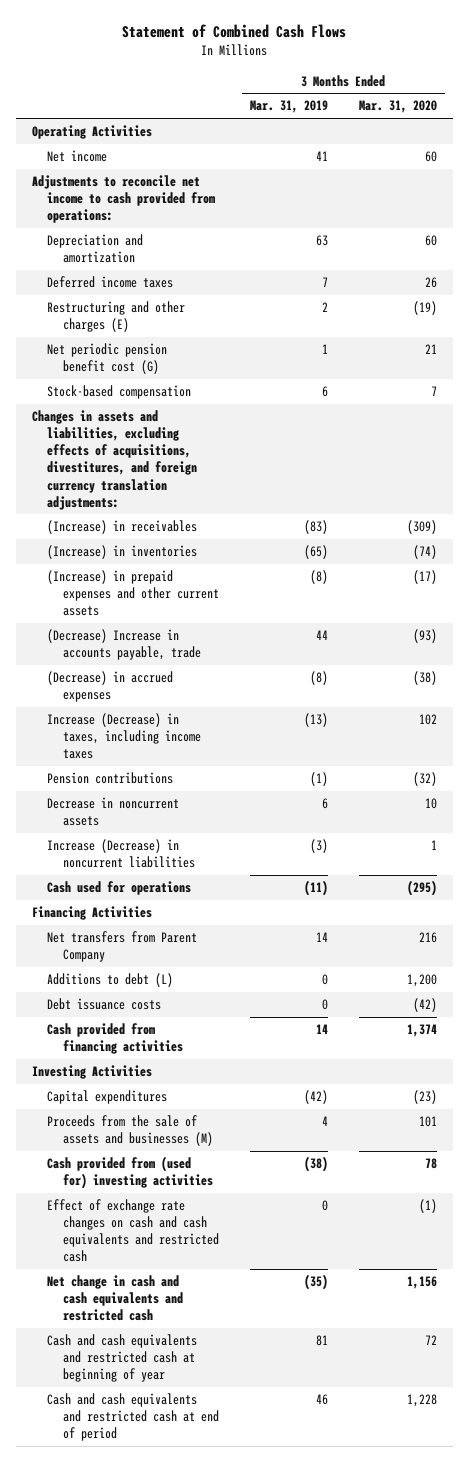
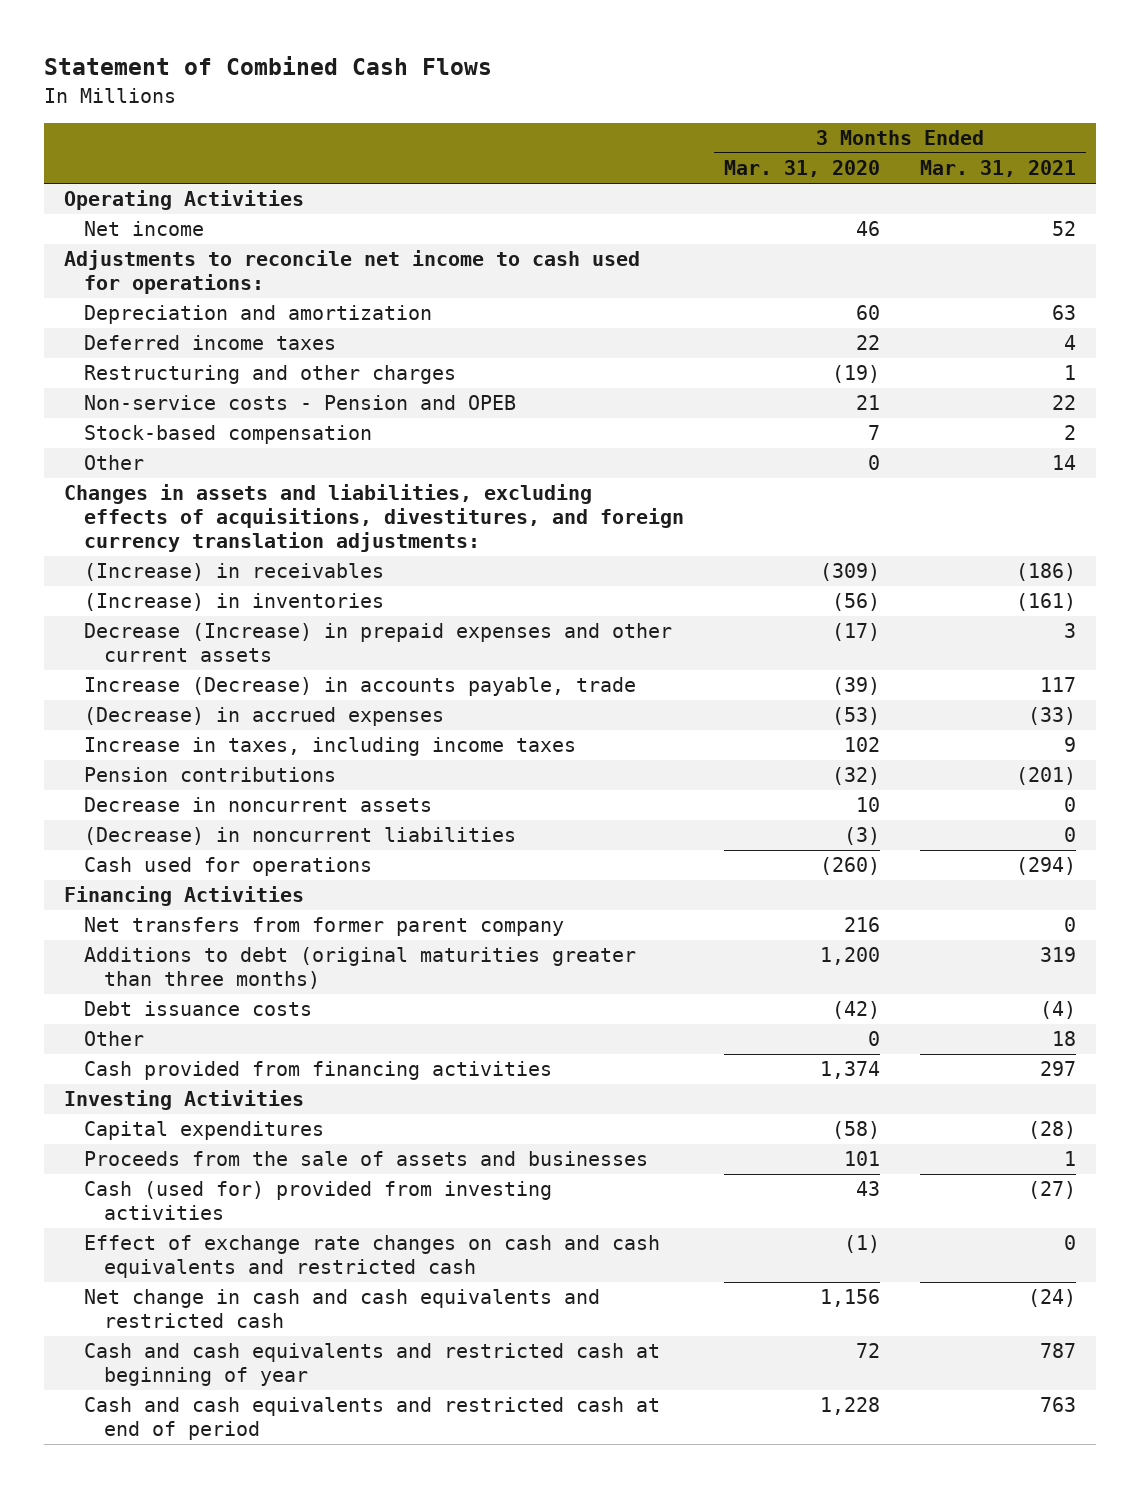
- | 3 Months Ended Mar. 31, 2019 | 3 Months Ended Mar. 31, 2020
+ | 3 Months Ended Mar. 31, 2020 | 3 Months Ended Mar. 31, 2021
- Net income | 41 | 60
- Adjustments to reconcile net income to cash provided from operations:
+ Net income | 46 | 52
+ Adjustments to reconcile net income to cash used for operations:
- Deferred income taxes | 7 | 26
- Restructuring and other charges (E) | 2 | (19)
- Net periodic pension benefit cost (G) | 1 | 21
+ Deferred income taxes | 22 | 4
+ Restructuring and other charges | (19) | 1
+ Non-service costs - Pension and OPEB | 21 | 22
+ Other | 0 | 14
- (Increase) in inventories | (65) | (74)
- (Increase) in prepaid expenses and other current assets | (8) | (17)
- (Decrease) Increase in accounts payable, trade | 44 | (93)
- (Decrease) in accrued expenses | (8) | (38)
- Increase (Decrease) in taxes, including income taxes | (13) | 102
+ (Increase) in inventories | (56) | (161)
+ Decrease (Increase) in prepaid expenses and other current assets | (17) | 3
+ Increase (Decrease) in accounts payable, trade | (39) | 117
+ (Decrease) in accrued expenses | (53) | (33)
+ Increase in taxes, including income taxes | 102 | 9
- Increase (Decrease) in noncurrent liabilities | (3) | 1
- Cash used for operations | (11) | (295)
+ (Decrease) in noncurrent liabilities | (3) | 0
+ Cash used for operations | (260) | (294)
- Net transfers from Parent Company | 14 | 216
- Additions to debt (L) | 0 | 1,200
+ Net transfers from former parent company | 216 | 0
+ Additions to debt (original maturities greater than three months) | 1,200 | 319
+ Other | 0 | 18
- Capital expenditures | (42) | (23)
- Proceeds from the sale of assets and businesses (M) | 4 | 101
- Cash provided from (used for) investing activities | (38) | 78
+ Capital expenditures | (58) | (28)
+ Proceeds from the sale of assets and businesses | 101 | 1
+ Cash (used for) provided from investing activities | 43 | (27)

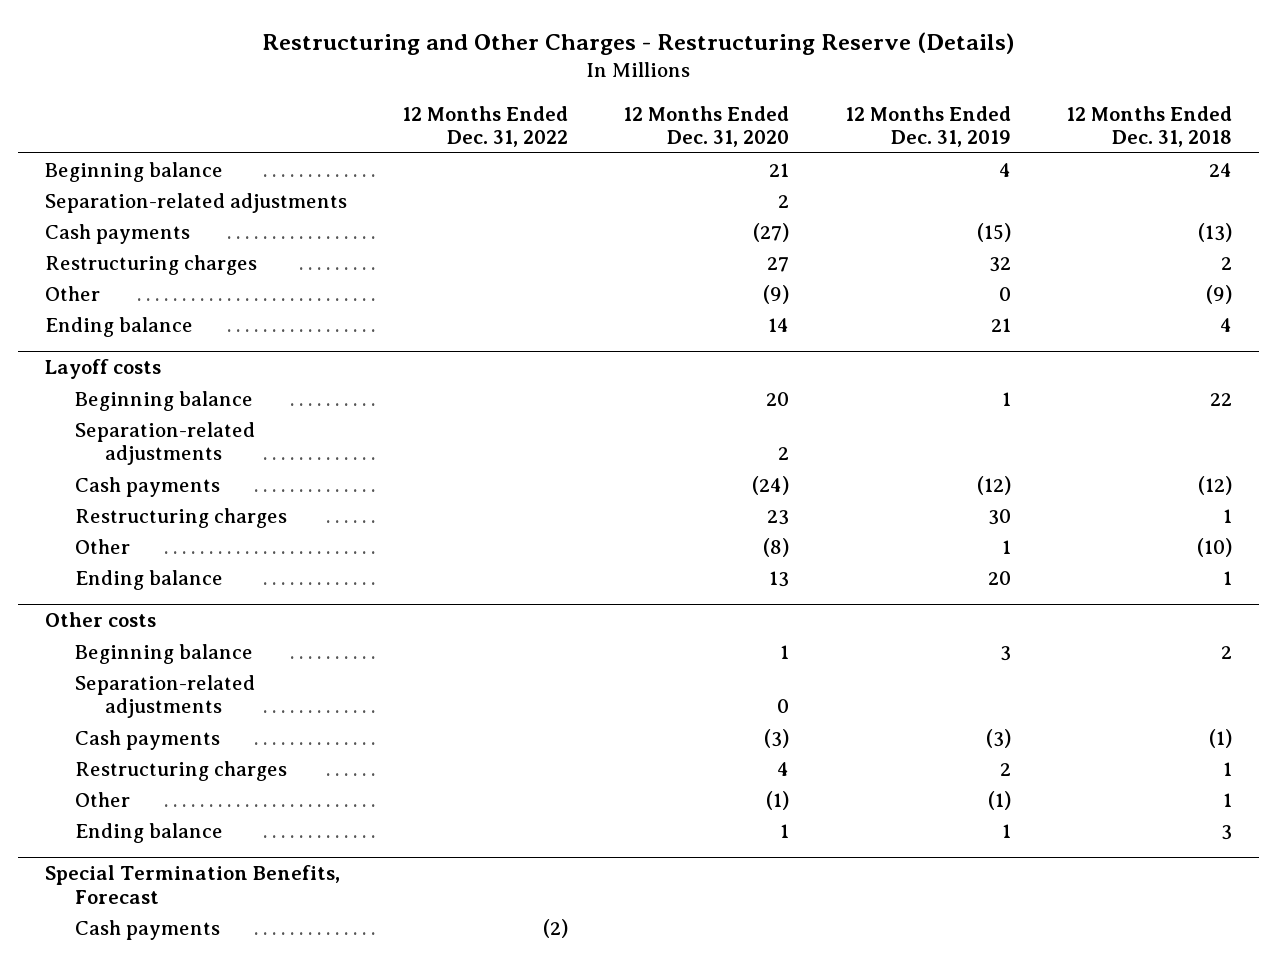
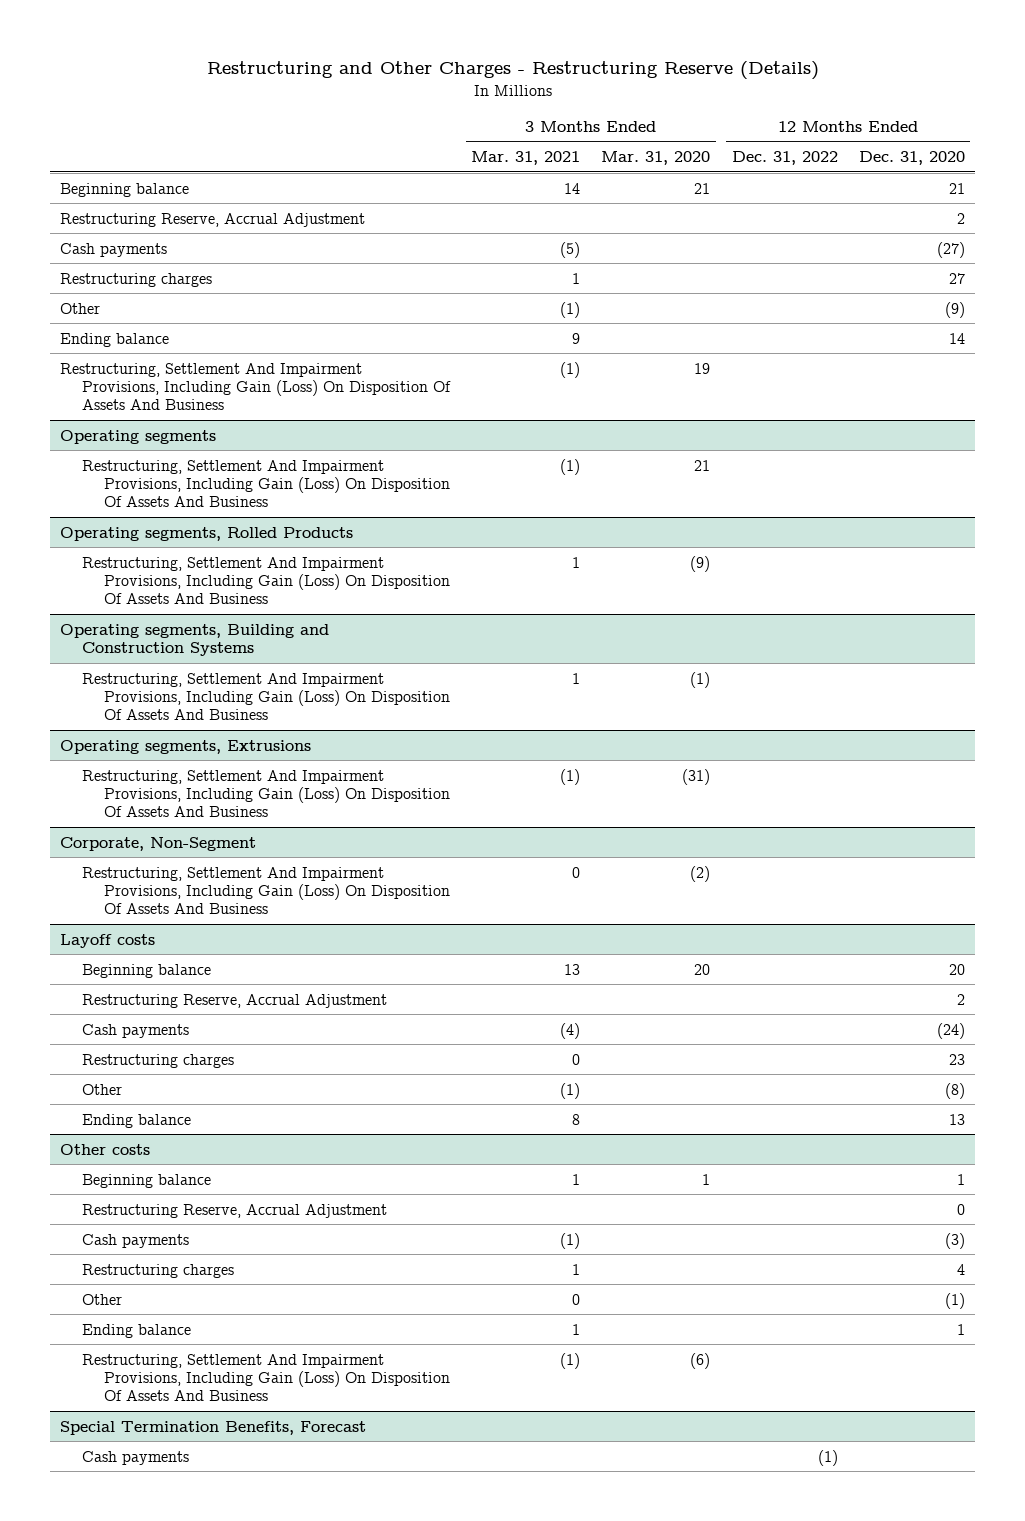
- | 12 Months Ended Dec. 31, 2022 | 12 Months Ended Dec. 31, 2020 | 12 Months Ended Dec. 31, 2019 | 12 Months Ended Dec. 31, 2018
+ | 3 Months Ended Mar. 31, 2021 | 3 Months Ended Mar. 31, 2020 | 12 Months Ended Dec. 31, 2022 | 12 Months Ended Dec. 31, 2020
- Separation-related adjustments | | 2 | |
+ Restructuring Reserve, Accrual Adjustment | | | | 2
+ Restructuring, Settlement And Impairment Provisions, Including Gain (Loss) On Disposition Of Assets And Business | (1) | 19 | |
+ Operating segments
+ Restructuring, Settlement And Impairment Provisions, Including Gain (Loss) On Disposition Of Assets And Business | (1) | 21 | |
+ Operating segments, Rolled Products
+ Restructuring, Settlement And Impairment Provisions, Including Gain (Loss) On Disposition Of Assets And Business | 1 | (9) | |
+ Operating segments, Building and Construction Systems
+ Restructuring, Settlement And Impairment Provisions, Including Gain (Loss) On Disposition Of Assets And Business | 1 | (1) | |
+ Operating segments, Extrusions
+ Restructuring, Settlement And Impairment Provisions, Including Gain (Loss) On Disposition Of Assets And Business | (1) | (31) | |
+ Corporate, Non-Segment
+ Restructuring, Settlement And Impairment Provisions, Including Gain (Loss) On Disposition Of Assets And Business | 0 | (2) | |
@ Layoff costs
- Separation-related adjustments | | 2 | |
+ Restructuring Reserve, Accrual Adjustment | | | | 2
@ Other costs
- Separation-related adjustments | | 0 | |
+ Restructuring Reserve, Accrual Adjustment | | | | 0
+ Restructuring, Settlement And Impairment Provisions, Including Gain (Loss) On Disposition Of Assets And Business | (1) | (6) | |
@ Special Termination Benefits, Forecast
- Cash payments | (2) | | |
+ Cash payments | | | (1) |

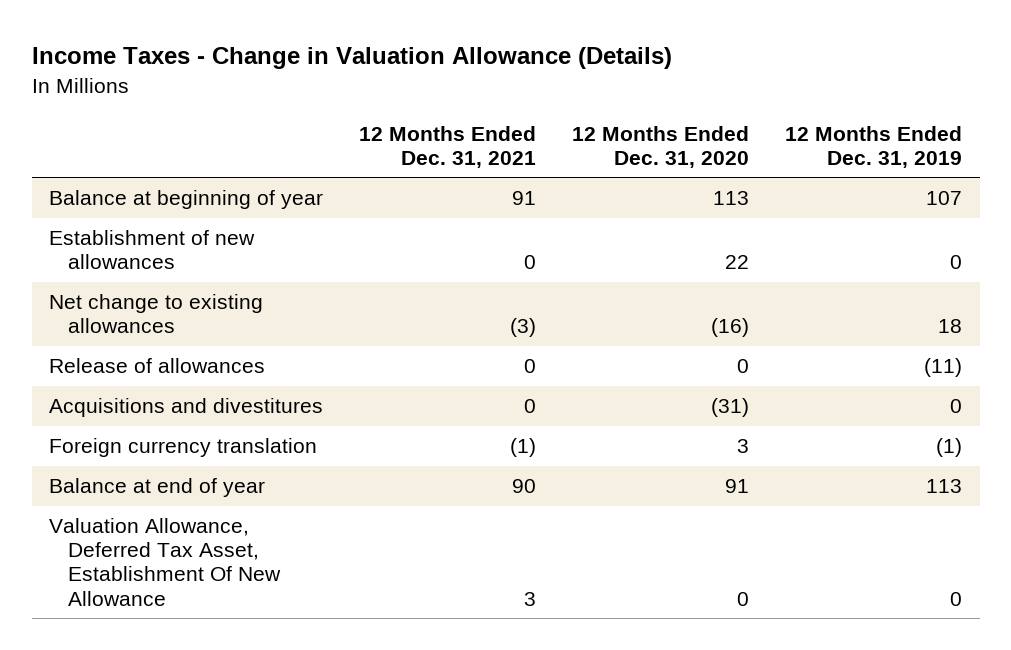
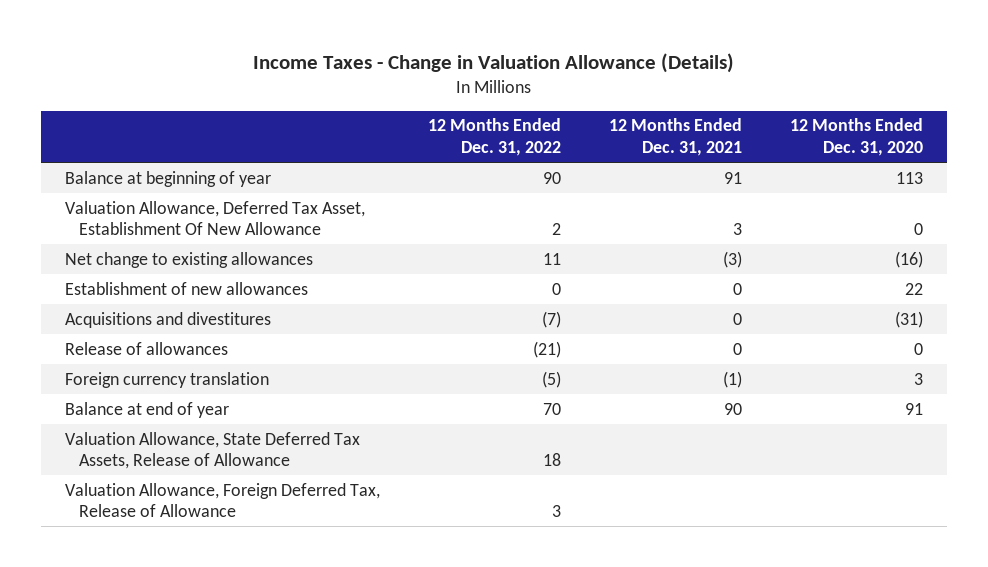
- | 12 Months Ended Dec. 31, 2021 | 12 Months Ended Dec. 31, 2020 | 12 Months Ended Dec. 31, 2019
+ | 12 Months Ended Dec. 31, 2022 | 12 Months Ended Dec. 31, 2021 | 12 Months Ended Dec. 31, 2020
moved up: Valuation Allowance, Deferred Tax Asset, Establishment Of New Allowance | 2 | 3 | 0
moved down: Establishment of new allowances | 0 | 0 | 22
moved down: Release of allowances | (21) | 0 | 0
+ Valuation Allowance, State Deferred Tax Assets, Release of Allowance | 18 | |
+ Valuation Allowance, Foreign Deferred Tax, Release of Allowance | 3 | |

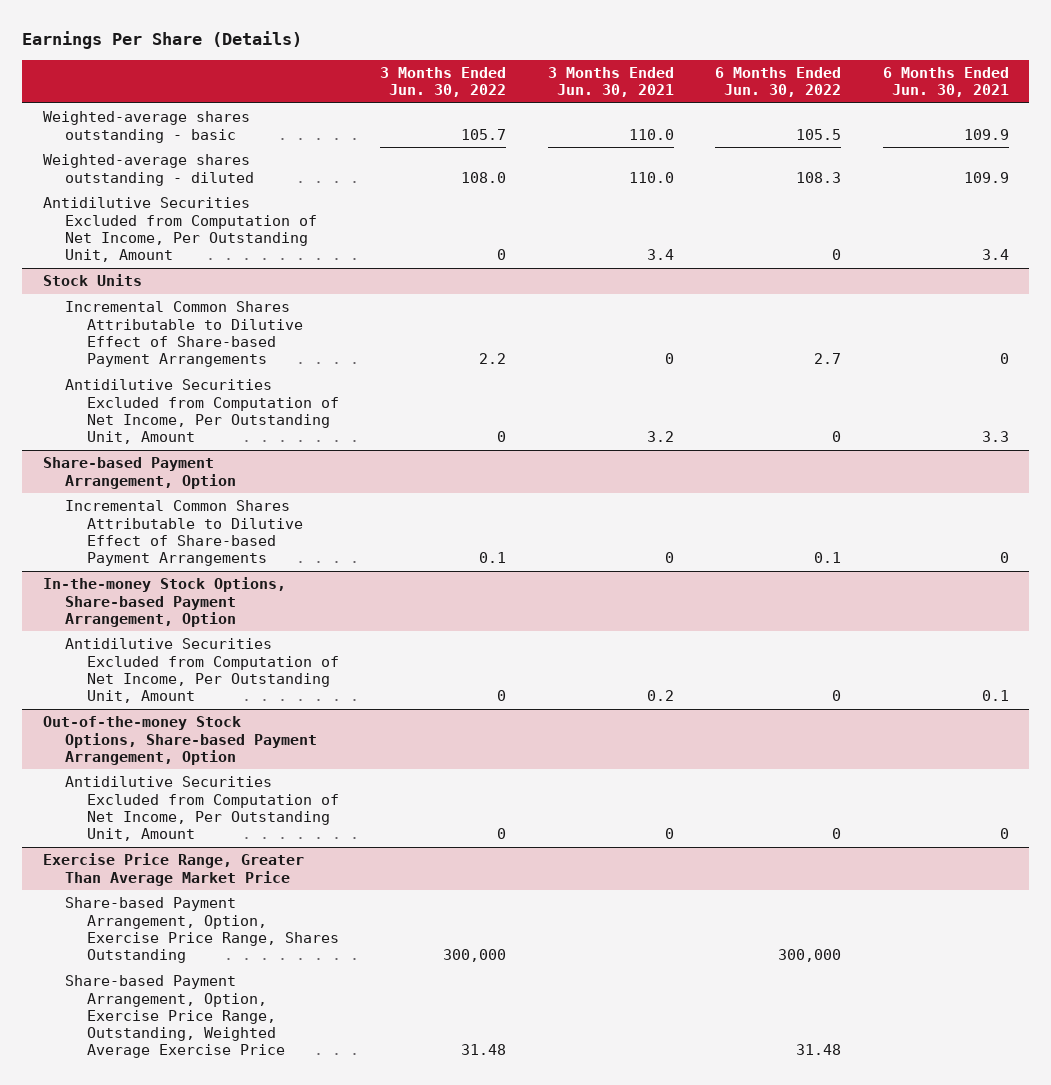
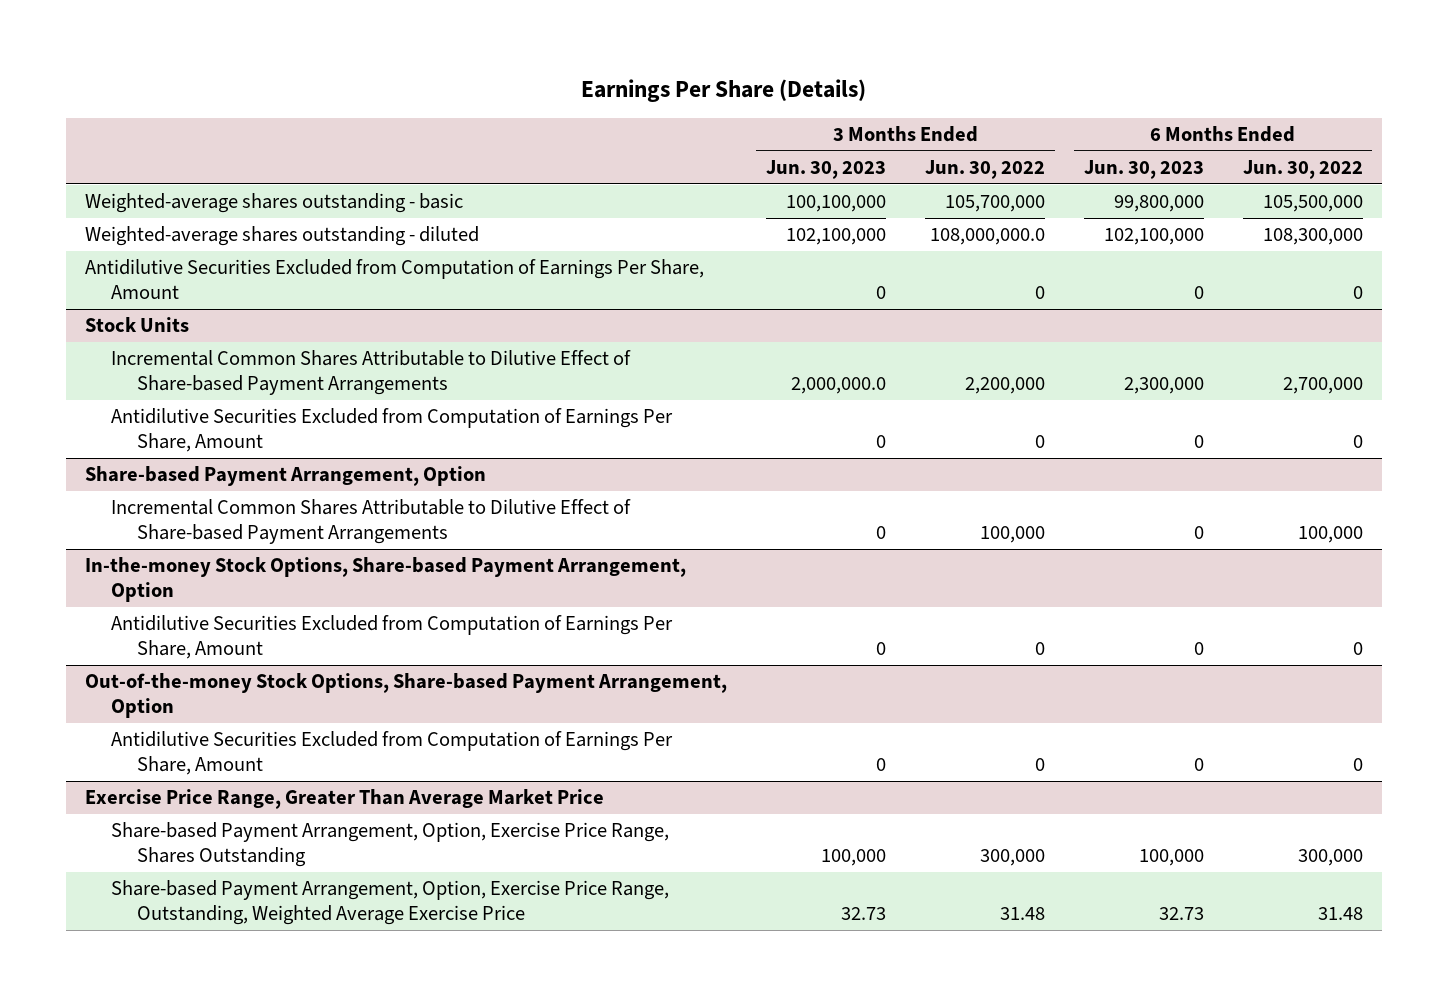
- | 3 Months Ended Jun. 30, 2022 | 3 Months Ended Jun. 30, 2021 | 6 Months Ended Jun. 30, 2022 | 6 Months Ended Jun. 30, 2021
+ | 3 Months Ended Jun. 30, 2023 | 3 Months Ended Jun. 30, 2022 | 6 Months Ended Jun. 30, 2023 | 6 Months Ended Jun. 30, 2022
- Weighted-average shares outstanding - basic | 105.7 | 110.0 | 105.5 | 109.9
- Weighted-average shares outstanding - diluted | 108.0 | 110.0 | 108.3 | 109.9
- Antidilutive Securities Excluded from Computation of Net Income, Per Outstanding Unit, Amount | 0 | 3.4 | 0 | 3.4
+ Weighted-average shares outstanding - basic | 100,100,000 | 105,700,000 | 99,800,000 | 105,500,000
+ Weighted-average shares outstanding - diluted | 102,100,000 | 108,000,000.0 | 102,100,000 | 108,300,000
+ Antidilutive Securities Excluded from Computation of Earnings Per Share, Amount | 0 | 0 | 0 | 0
@ Stock Units
- Incremental Common Shares Attributable to Dilutive Effect of Share-based Payment Arrangements | 2.2 | 0 | 2.7 | 0
- Antidilutive Securities Excluded from Computation of Net Income, Per Outstanding Unit, Amount | 0 | 3.2 | 0 | 3.3
+ Incremental Common Shares Attributable to Dilutive Effect of Share-based Payment Arrangements | 2,000,000.0 | 2,200,000 | 2,300,000 | 2,700,000
+ Antidilutive Securities Excluded from Computation of Earnings Per Share, Amount | 0 | 0 | 0 | 0
@ Share-based Payment Arrangement, Option
- Incremental Common Shares Attributable to Dilutive Effect of Share-based Payment Arrangements | 0.1 | 0 | 0.1 | 0
+ Incremental Common Shares Attributable to Dilutive Effect of Share-based Payment Arrangements | 0 | 100,000 | 0 | 100,000
@ In-the-money Stock Options, Share-based Payment Arrangement, Option
- Antidilutive Securities Excluded from Computation of Net Income, Per Outstanding Unit, Amount | 0 | 0.2 | 0 | 0.1
+ Antidilutive Securities Excluded from Computation of Earnings Per Share, Amount | 0 | 0 | 0 | 0
@ Out-of-the-money Stock Options, Share-based Payment Arrangement, Option
- Antidilutive Securities Excluded from Computation of Net Income, Per Outstanding Unit, Amount | 0 | 0 | 0 | 0
+ Antidilutive Securities Excluded from Computation of Earnings Per Share, Amount | 0 | 0 | 0 | 0

